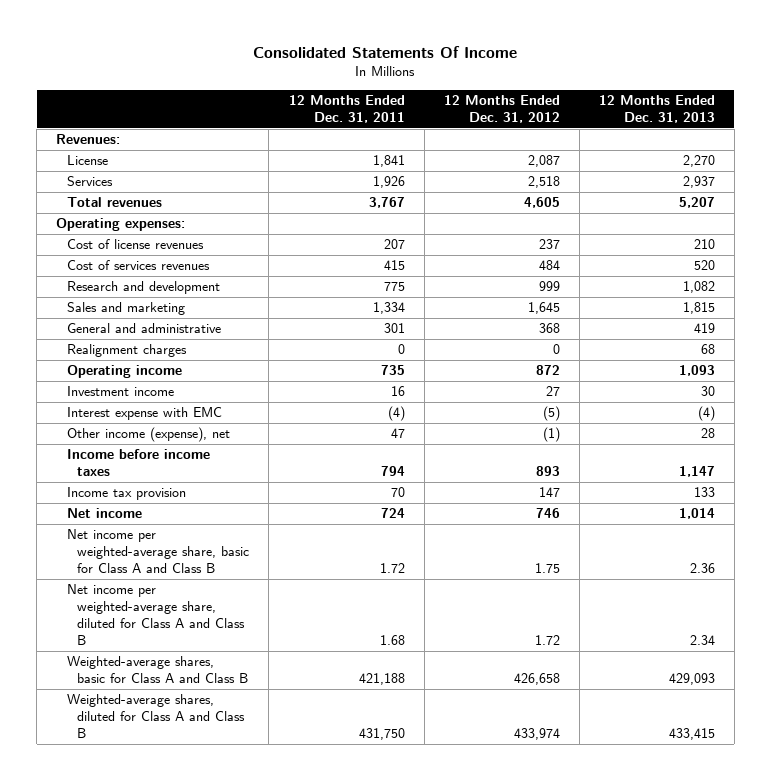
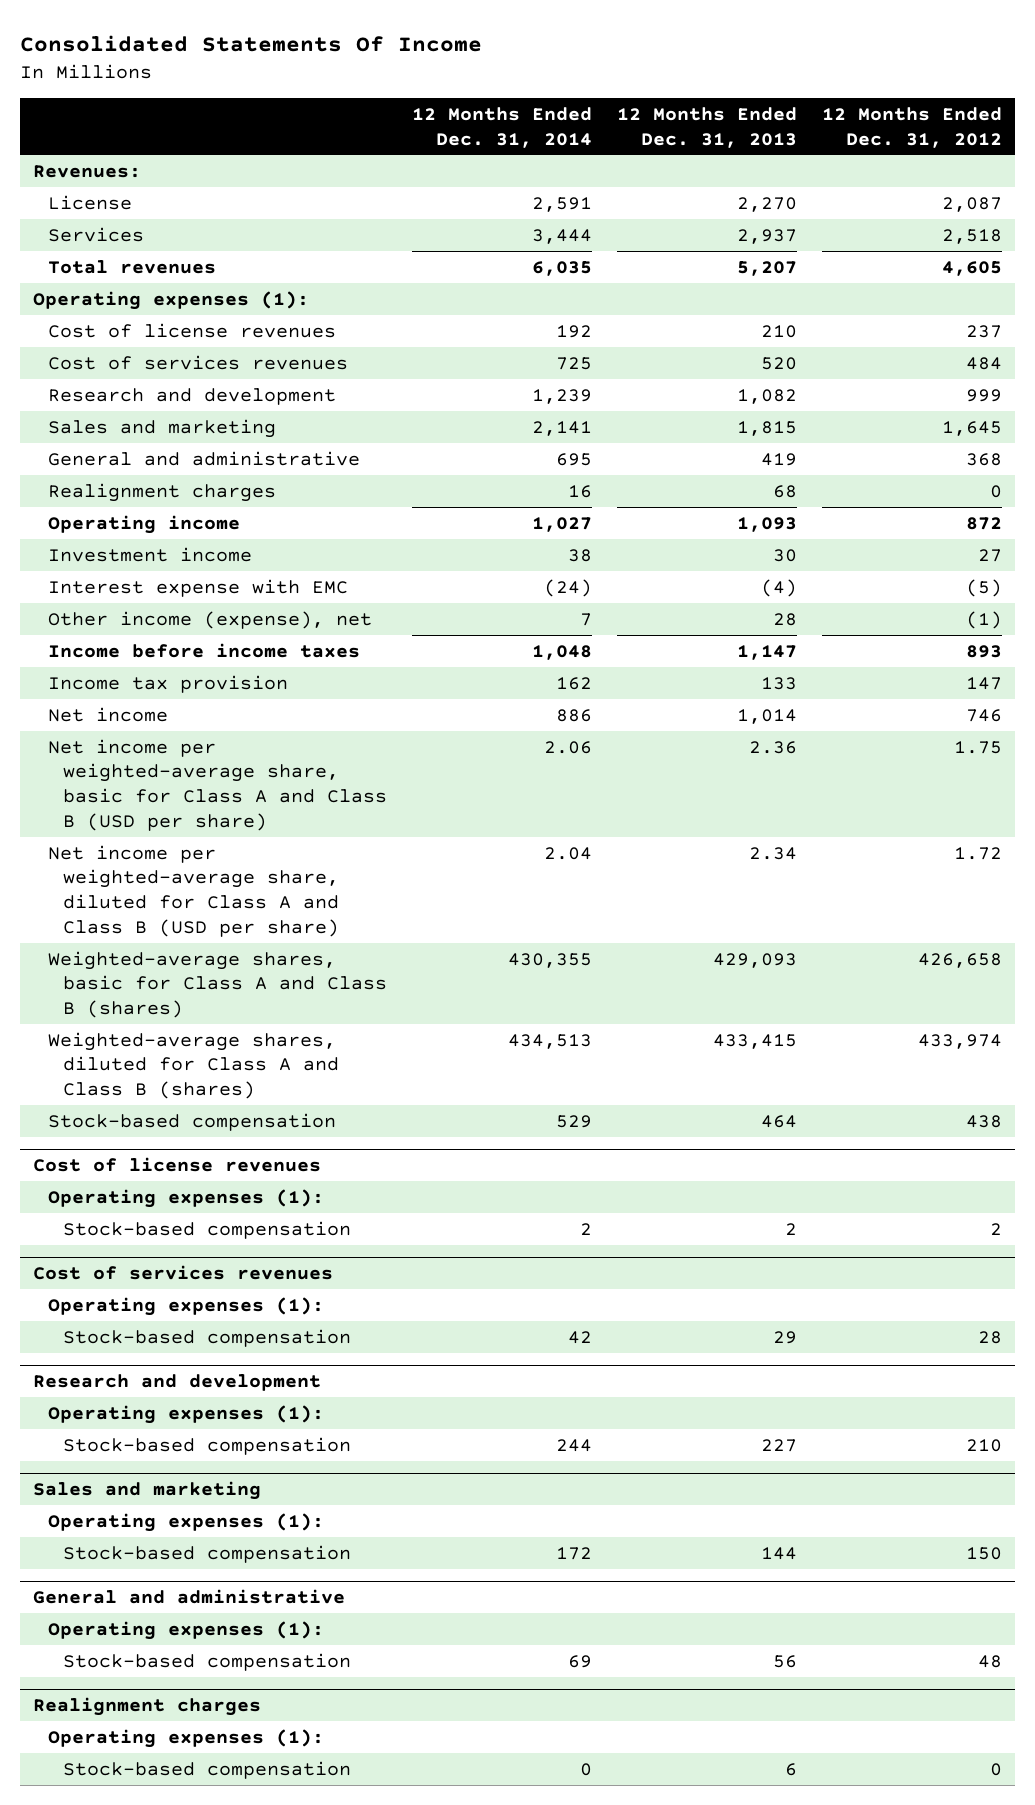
- | 12 Months Ended Dec. 31, 2011 | 12 Months Ended Dec. 31, 2012 | 12 Months Ended Dec. 31, 2013
+ | 12 Months Ended Dec. 31, 2014 | 12 Months Ended Dec. 31, 2013 | 12 Months Ended Dec. 31, 2012
- Operating expenses:
+ Operating expenses (1):
- Net income per weighted-average share, basic for Class A and Class B | 1.72 | 1.75 | 2.36
- Net income per weighted-average share, diluted for Class A and Class B | 1.68 | 1.72 | 2.34
- Weighted-average shares, basic for Class A and Class B | 421,188 | 426,658 | 429,093
- Weighted-average shares, diluted for Class A and Class B | 431,750 | 433,974 | 433,415
+ Net income per weighted-average share, basic for Class A and Class B (USD per share) | 2.06 | 2.36 | 1.75
+ Net income per weighted-average share, diluted for Class A and Class B (USD per share) | 2.04 | 2.34 | 1.72
+ Weighted-average shares, basic for Class A and Class B (shares) | 430,355 | 429,093 | 426,658
+ Weighted-average shares, diluted for Class A and Class B (shares) | 434,513 | 433,415 | 433,974
+ Stock-based compensation | 529 | 464 | 438
+ Cost of license revenues
+ Operating expenses (1):
+ Stock-based compensation | 2 | 2 | 2
+ Cost of services revenues
+ Operating expenses (1):
+ Stock-based compensation | 42 | 29 | 28
+ Research and development
+ Operating expenses (1):
+ Stock-based compensation | 244 | 227 | 210
+ Sales and marketing
+ Operating expenses (1):
+ Stock-based compensation | 172 | 144 | 150
+ General and administrative
+ Operating expenses (1):
+ Stock-based compensation | 69 | 56 | 48
+ Realignment charges
+ Operating expenses (1):
+ Stock-based compensation | 0 | 6 | 0

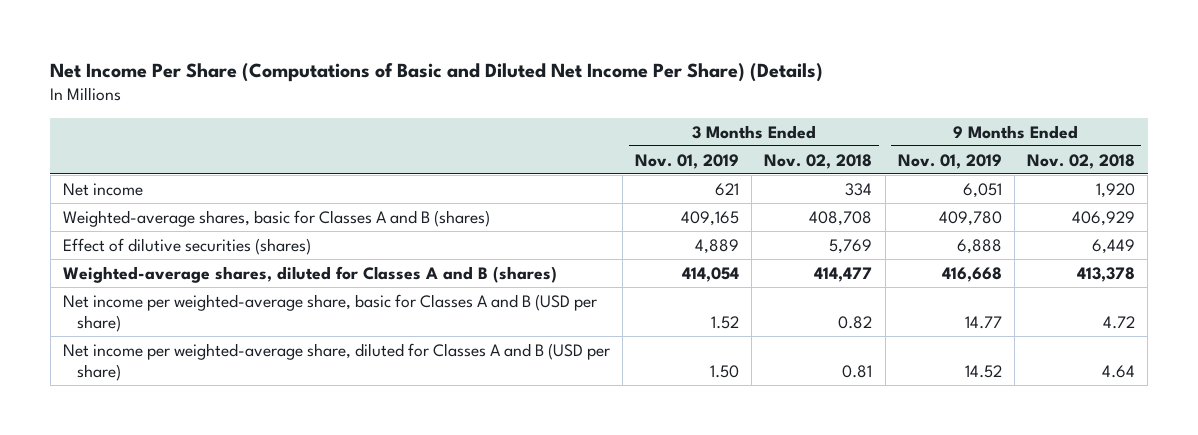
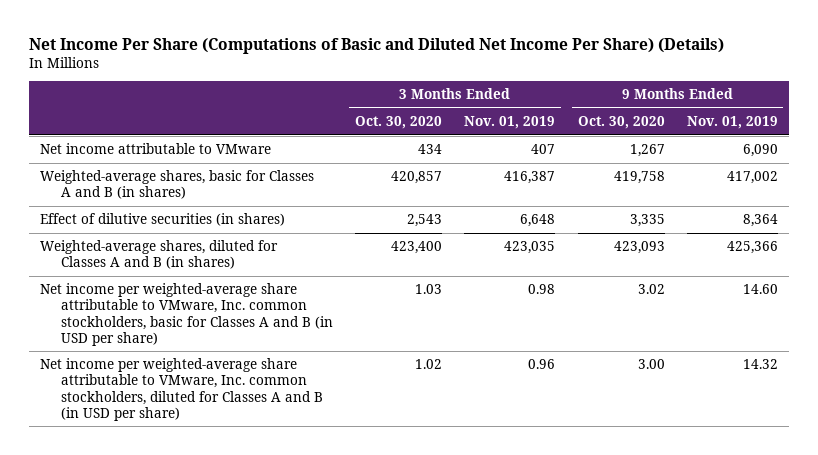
- | 3 Months Ended Nov. 01, 2019 | 3 Months Ended Nov. 02, 2018 | 9 Months Ended Nov. 01, 2019 | 9 Months Ended Nov. 02, 2018
+ | 3 Months Ended Oct. 30, 2020 | 3 Months Ended Nov. 01, 2019 | 9 Months Ended Oct. 30, 2020 | 9 Months Ended Nov. 01, 2019
- Net income | 621 | 334 | 6,051 | 1,920
- Weighted-average shares, basic for Classes A and B (shares) | 409,165 | 408,708 | 409,780 | 406,929
- Effect of dilutive securities (shares) | 4,889 | 5,769 | 6,888 | 6,449
- Weighted-average shares, diluted for Classes A and B (shares) | 414,054 | 414,477 | 416,668 | 413,378
- Net income per weighted-average share, basic for Classes A and B (USD per share) | 1.52 | 0.82 | 14.77 | 4.72
- Net income per weighted-average share, diluted for Classes A and B (USD per share) | 1.50 | 0.81 | 14.52 | 4.64
+ Net income attributable to VMware | 434 | 407 | 1,267 | 6,090
+ Weighted-average shares, basic for Classes A and B (in shares) | 420,857 | 416,387 | 419,758 | 417,002
+ Effect of dilutive securities (in shares) | 2,543 | 6,648 | 3,335 | 8,364
+ Weighted-average shares, diluted for Classes A and B (in shares) | 423,400 | 423,035 | 423,093 | 425,366
+ Net income per weighted-average share attributable to VMware, Inc. common stockholders, basic for Classes A and B (in USD per share) | 1.03 | 0.98 | 3.02 | 14.60
+ Net income per weighted-average share attributable to VMware, Inc. common stockholders, diluted for Classes A and B (in USD per share) | 1.02 | 0.96 | 3.00 | 14.32

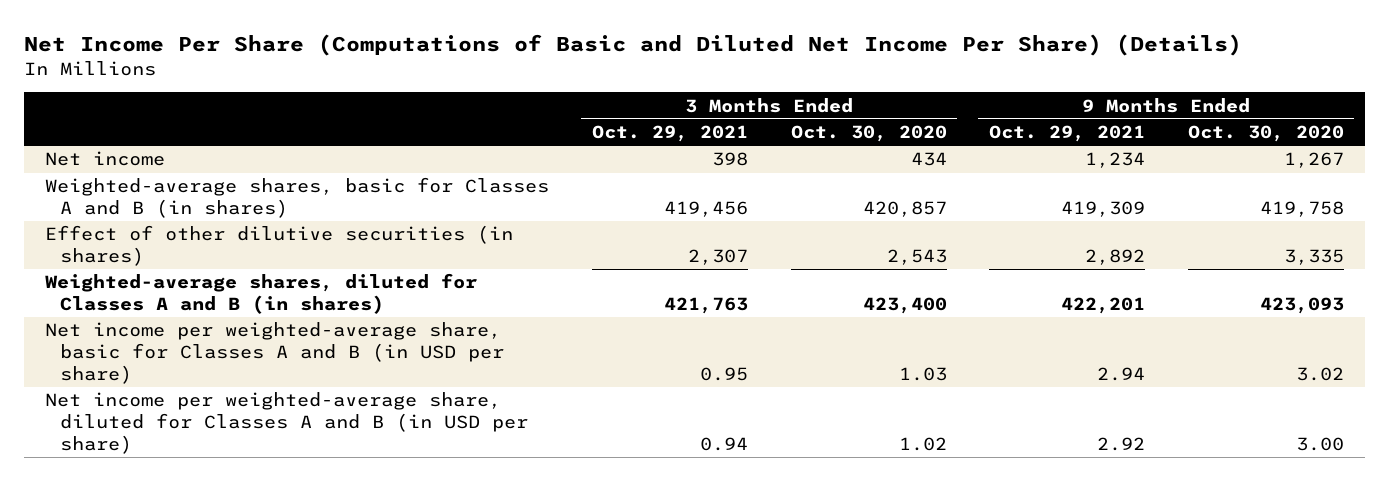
- | 3 Months Ended Oct. 30, 2020 | 3 Months Ended Nov. 01, 2019 | 9 Months Ended Oct. 30, 2020 | 9 Months Ended Nov. 01, 2019
+ | 3 Months Ended Oct. 29, 2021 | 3 Months Ended Oct. 30, 2020 | 9 Months Ended Oct. 29, 2021 | 9 Months Ended Oct. 30, 2020
- Net income attributable to VMware | 434 | 407 | 1,267 | 6,090
+ Net income | 398 | 434 | 1,234 | 1,267
- Effect of dilutive securities (in shares) | 2,543 | 6,648 | 3,335 | 8,364
+ Effect of other dilutive securities (in shares) | 2,307 | 2,543 | 2,892 | 3,335
- Net income per weighted-average share attributable to VMware, Inc. common stockholders, basic for Classes A and B (in USD per share) | 1.03 | 0.98 | 3.02 | 14.60
- Net income per weighted-average share attributable to VMware, Inc. common stockholders, diluted for Classes A and B (in USD per share) | 1.02 | 0.96 | 3.00 | 14.32
+ Net income per weighted-average share, basic for Classes A and B (in USD per share) | 0.95 | 1.03 | 2.94 | 3.02
+ Net income per weighted-average share, diluted for Classes A and B (in USD per share) | 0.94 | 1.02 | 2.92 | 3.00

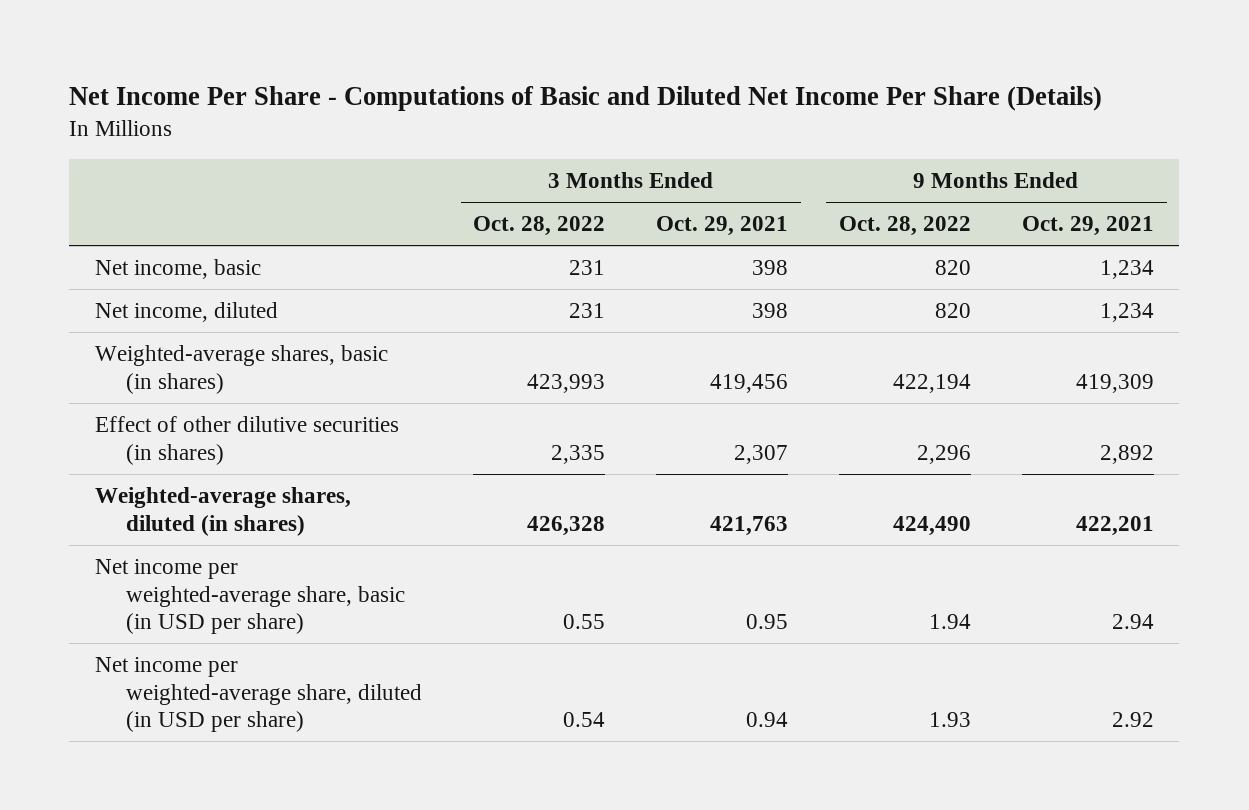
- Net Income Per Share (Computations of Basic and Diluted Net Income Per Share) (Details)
+ Net Income Per Share - Computations of Basic and Diluted Net Income Per Share (Details)
- | 3 Months Ended Oct. 29, 2021 | 3 Months Ended Oct. 30, 2020 | 9 Months Ended Oct. 29, 2021 | 9 Months Ended Oct. 30, 2020
+ | 3 Months Ended Oct. 28, 2022 | 3 Months Ended Oct. 29, 2021 | 9 Months Ended Oct. 28, 2022 | 9 Months Ended Oct. 29, 2021
- Net income | 398 | 434 | 1,234 | 1,267
- Weighted-average shares, basic for Classes A and B (in shares) | 419,456 | 420,857 | 419,309 | 419,758
+ Net income, basic | 231 | 398 | 820 | 1,234
+ Net income, diluted | 231 | 398 | 820 | 1,234
+ Weighted-average shares, basic (in shares) | 423,993 | 419,456 | 422,194 | 419,309
- Weighted-average shares, diluted for Classes A and B (in shares) | 421,763 | 423,400 | 422,201 | 423,093
- Net income per weighted-average share, basic for Classes A and B (in USD per share) | 0.95 | 1.03 | 2.94 | 3.02
- Net income per weighted-average share, diluted for Classes A and B (in USD per share) | 0.94 | 1.02 | 2.92 | 3.00
+ Weighted-average shares, diluted (in shares) | 426,328 | 421,763 | 424,490 | 422,201
+ Net income per weighted-average share, basic (in USD per share) | 0.55 | 0.95 | 1.94 | 2.94
+ Net income per weighted-average share, diluted (in USD per share) | 0.54 | 0.94 | 1.93 | 2.92

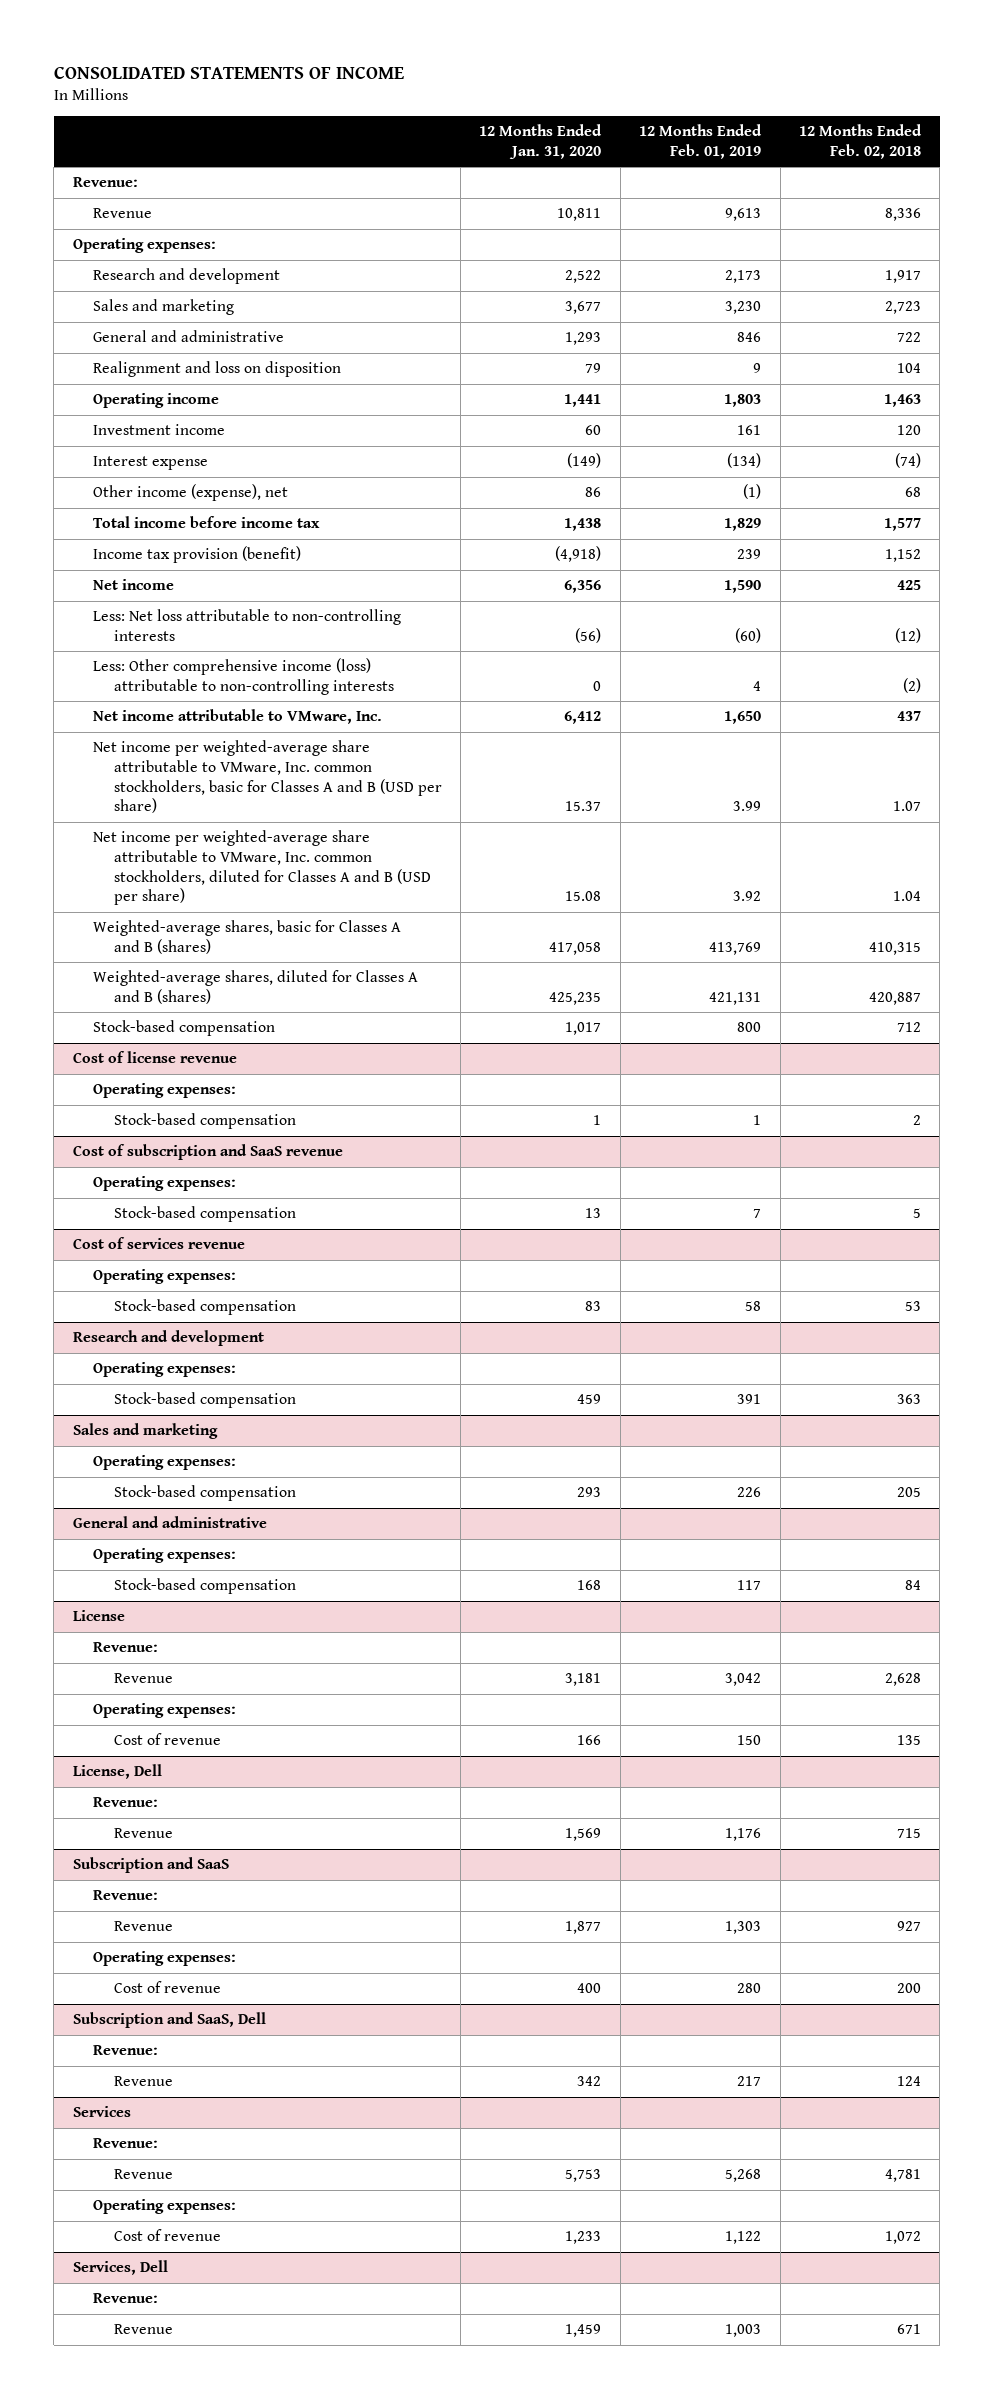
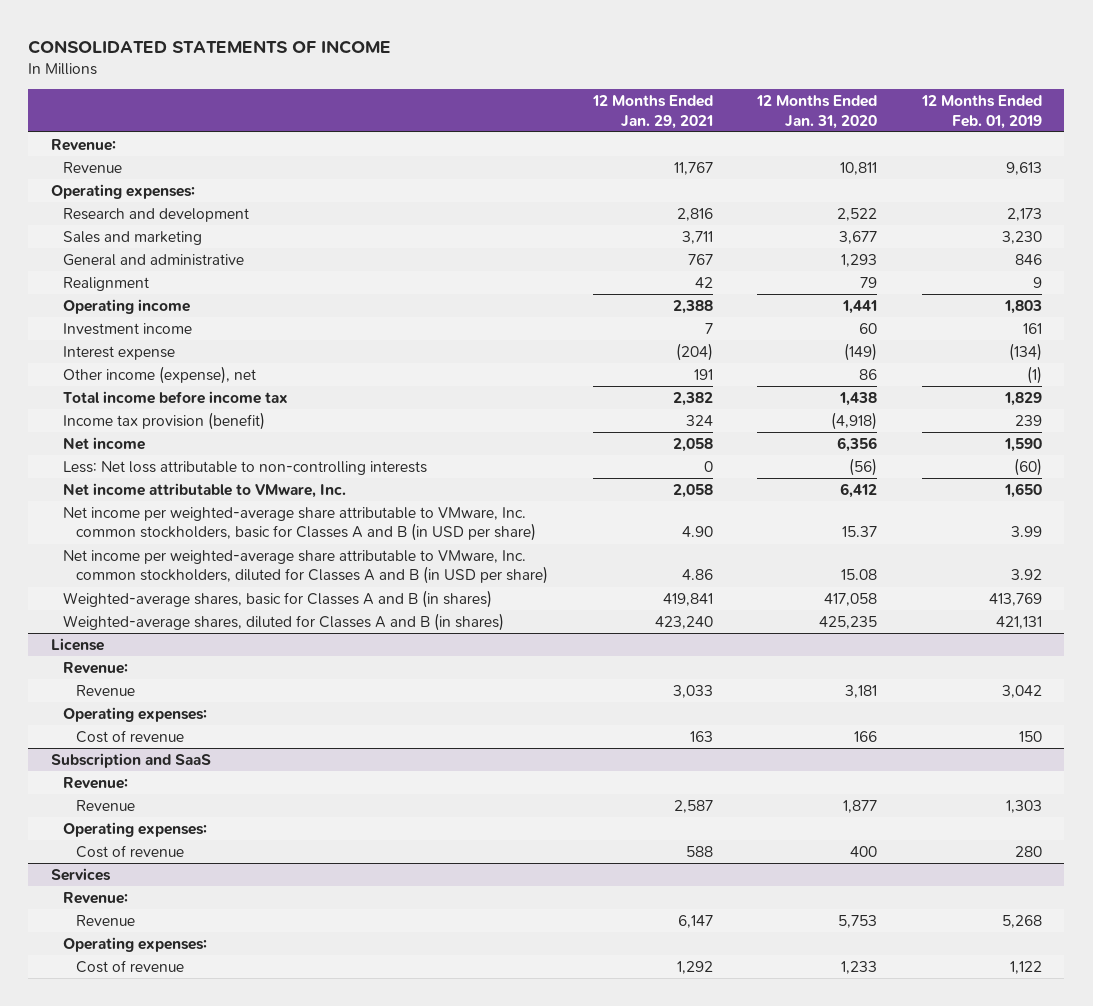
- | 12 Months Ended Jan. 31, 2020 | 12 Months Ended Feb. 01, 2019 | 12 Months Ended Feb. 02, 2018
+ | 12 Months Ended Jan. 29, 2021 | 12 Months Ended Jan. 31, 2020 | 12 Months Ended Feb. 01, 2019
- Realignment and loss on disposition | 79 | 9 | 104
+ Realignment | 42 | 79 | 9
- Less: Other comprehensive income (loss) attributable to non-controlling interests | 0 | 4 | (2)
- Net income per weighted-average share attributable to VMware, Inc. common stockholders, basic for Classes A and B (USD per share) | 15.37 | 3.99 | 1.07
- Net income per weighted-average share attributable to VMware, Inc. common stockholders, diluted for Classes A and B (USD per share) | 15.08 | 3.92 | 1.04
- Weighted-average shares, basic for Classes A and B (shares) | 417,058 | 413,769 | 410,315
- Weighted-average shares, diluted for Classes A and B (shares) | 425,235 | 421,131 | 420,887
- Stock-based compensation | 1,017 | 800 | 712
- Cost of license revenue
- Operating expenses:
- Stock-based compensation | 1 | 1 | 2
- Cost of subscription and SaaS revenue
- Operating expenses:
- Stock-based compensation | 13 | 7 | 5
- Cost of services revenue
- Operating expenses:
- Stock-based compensation | 83 | 58 | 53
- Research and development
- Operating expenses:
- Stock-based compensation | 459 | 391 | 363
- Sales and marketing
- Operating expenses:
- Stock-based compensation | 293 | 226 | 205
- General and administrative
- Operating expenses:
- Stock-based compensation | 168 | 117 | 84
+ Net income per weighted-average share attributable to VMware, Inc. common stockholders, basic for Classes A and B (in USD per share) | 4.90 | 15.37 | 3.99
+ Net income per weighted-average share attributable to VMware, Inc. common stockholders, diluted for Classes A and B (in USD per share) | 4.86 | 15.08 | 3.92
+ Weighted-average shares, basic for Classes A and B (in shares) | 419,841 | 417,058 | 413,769
+ Weighted-average shares, diluted for Classes A and B (in shares) | 423,240 | 425,235 | 421,131
- License, Dell
- Revenue:
- Revenue | 1,569 | 1,176 | 715
- Subscription and SaaS, Dell
- Revenue:
- Revenue | 342 | 217 | 124
- Services, Dell
- Revenue:
- Revenue | 1,459 | 1,003 | 671

